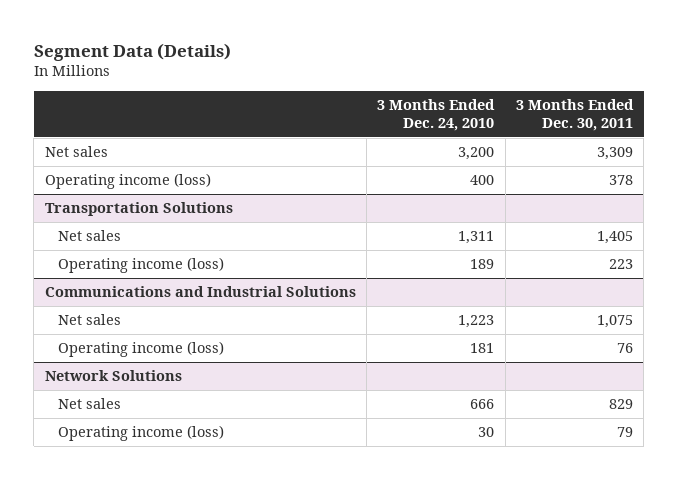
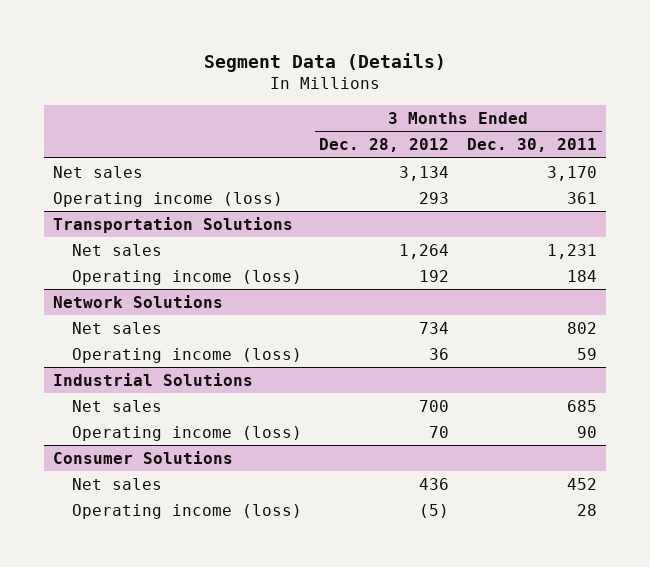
- | 3 Months Ended Dec. 24, 2010 | 3 Months Ended Dec. 30, 2011
+ | 3 Months Ended Dec. 28, 2012 | 3 Months Ended Dec. 30, 2011
- Net sales | 3,200 | 3,309
- Operating income (loss) | 400 | 378
+ Net sales | 3,134 | 3,170
+ Operating income (loss) | 293 | 361
@ Transportation Solutions
- Net sales | 1,311 | 1,405
- Operating income (loss) | 189 | 223
- Communications and Industrial Solutions
- Net sales | 1,223 | 1,075
- Operating income (loss) | 181 | 76
@ Transportation Solutions
+ Net sales | 1,264 | 1,231
+ Operating income (loss) | 192 | 184
@ Network Solutions
- Net sales | 666 | 829
- Operating income (loss) | 30 | 79
+ Net sales | 734 | 802
+ Operating income (loss) | 36 | 59
+ Industrial Solutions
+ Net sales | 700 | 685
+ Operating income (loss) | 70 | 90
+ Consumer Solutions
+ Net sales | 436 | 452
+ Operating income (loss) | (5) | 28

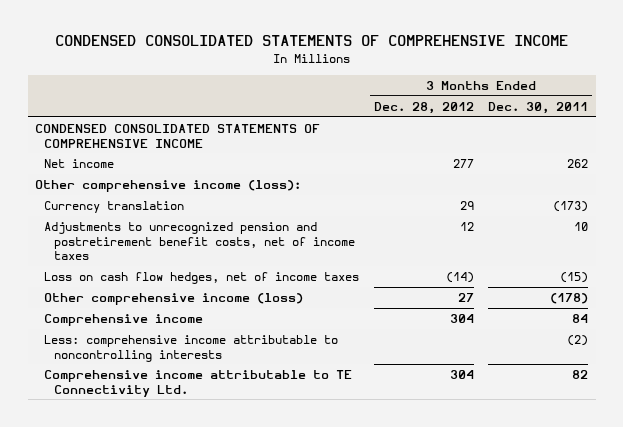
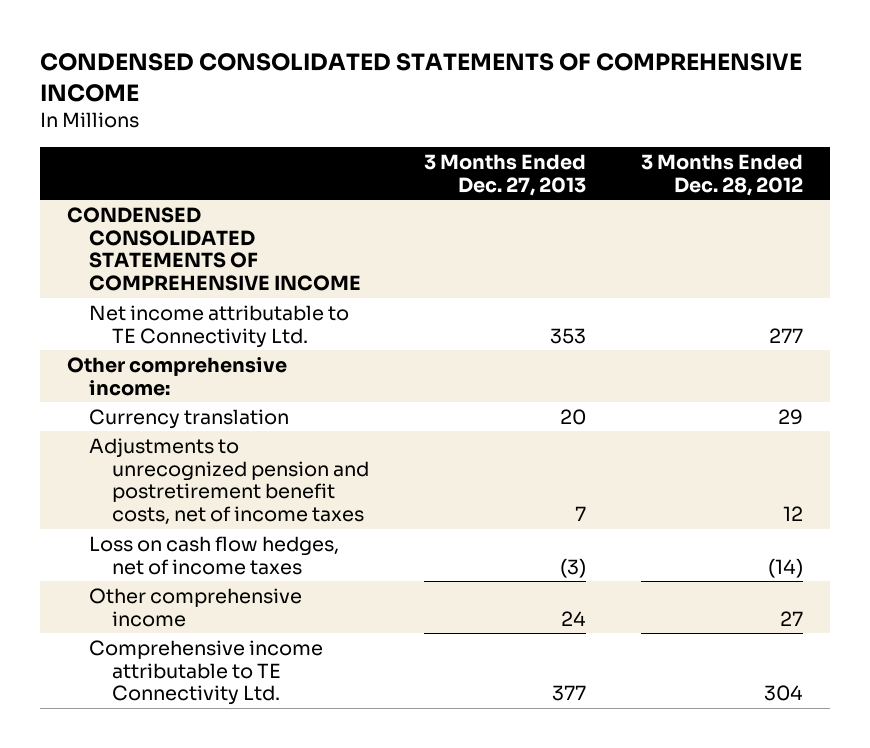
- | 3 Months Ended Dec. 28, 2012 | 3 Months Ended Dec. 30, 2011
+ | 3 Months Ended Dec. 27, 2013 | 3 Months Ended Dec. 28, 2012
- Net income | 277 | 262
- Other comprehensive income (loss):
+ Net income attributable to TE Connectivity Ltd. | 353 | 277
+ Other comprehensive income:
- Other comprehensive income (loss) | 27 | (178)
- Comprehensive income | 304 | 84
- Less: comprehensive income attributable to noncontrolling interests | | (2)
+ Other comprehensive income | 24 | 27

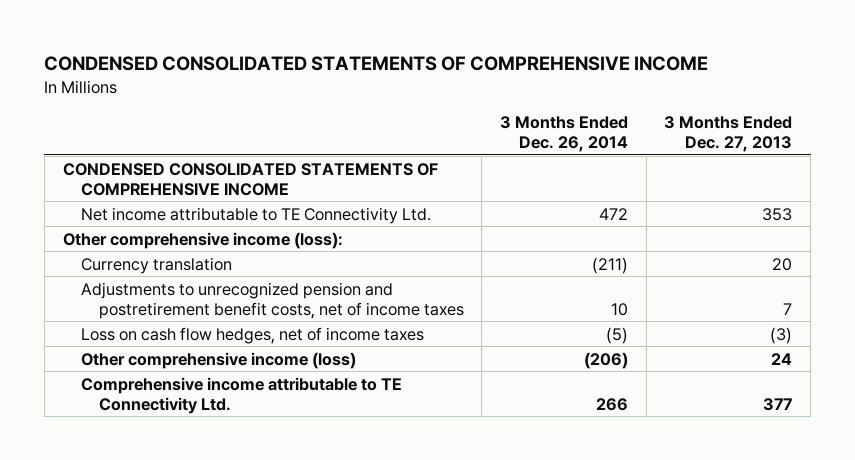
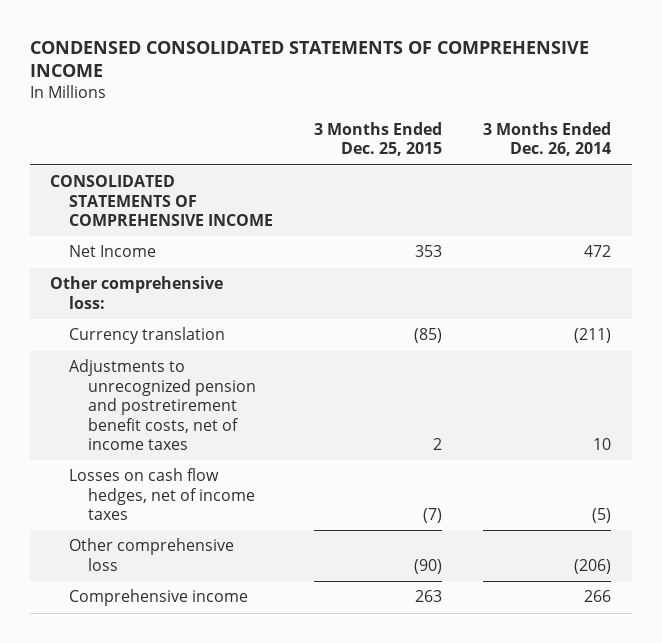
- | 3 Months Ended Dec. 26, 2014 | 3 Months Ended Dec. 27, 2013
+ | 3 Months Ended Dec. 25, 2015 | 3 Months Ended Dec. 26, 2014
- CONDENSED CONSOLIDATED STATEMENTS OF COMPREHENSIVE INCOME
- Net income attributable to TE Connectivity Ltd. | 472 | 353
- Other comprehensive income (loss):
+ CONSOLIDATED STATEMENTS OF COMPREHENSIVE INCOME
+ Net Income | 353 | 472
+ Other comprehensive loss:
- Loss on cash flow hedges, net of income taxes | (5) | (3)
- Other comprehensive income (loss) | (206) | 24
- Comprehensive income attributable to TE Connectivity Ltd. | 266 | 377
+ Losses on cash flow hedges, net of income taxes | (7) | (5)
+ Other comprehensive loss | (90) | (206)
+ Comprehensive income | 263 | 266

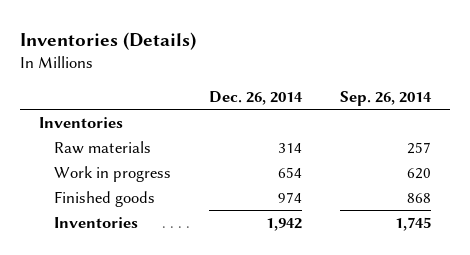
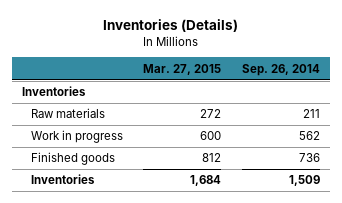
- | Dec. 26, 2014 | Sep. 26, 2014
+ | Mar. 27, 2015 | Sep. 26, 2014
- Raw materials | 314 | 257
- Work in progress | 654 | 620
- Finished goods | 974 | 868
- Inventories | 1,942 | 1,745
+ Raw materials | 272 | 211
+ Work in progress | 600 | 562
+ Finished goods | 812 | 736
+ Inventories | 1,684 | 1,509

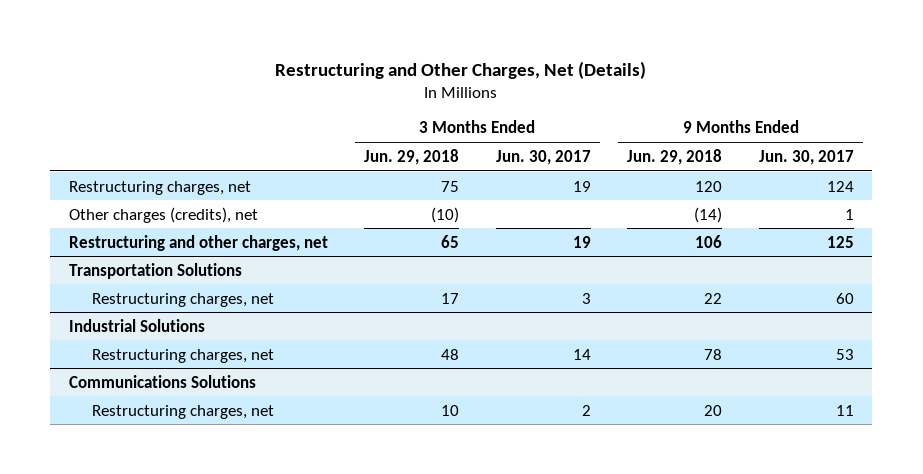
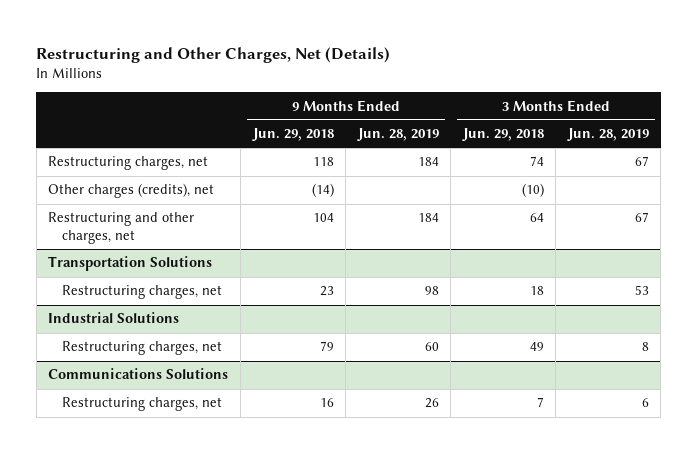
- | 3 Months Ended Jun. 29, 2018 | 3 Months Ended Jun. 30, 2017 | 9 Months Ended Jun. 29, 2018 | 9 Months Ended Jun. 30, 2017
+ | 9 Months Ended Jun. 29, 2018 | 9 Months Ended Jun. 28, 2019 | 3 Months Ended Jun. 29, 2018 | 3 Months Ended Jun. 28, 2019
- Restructuring charges, net | 75 | 19 | 120 | 124
+ Restructuring charges, net | 118 | 184 | 74 | 67
- Restructuring and other charges, net | 65 | 19 | 106 | 125
+ Restructuring and other charges, net | 104 | 184 | 64 | 67
@ Transportation Solutions
- Restructuring charges, net | 17 | 3 | 22 | 60
+ Restructuring charges, net | 23 | 98 | 18 | 53
@ Industrial Solutions
- Restructuring charges, net | 48 | 14 | 78 | 53
+ Restructuring charges, net | 79 | 60 | 49 | 8
@ Communications Solutions
- Restructuring charges, net | 10 | 2 | 20 | 11
+ Restructuring charges, net | 16 | 26 | 7 | 6

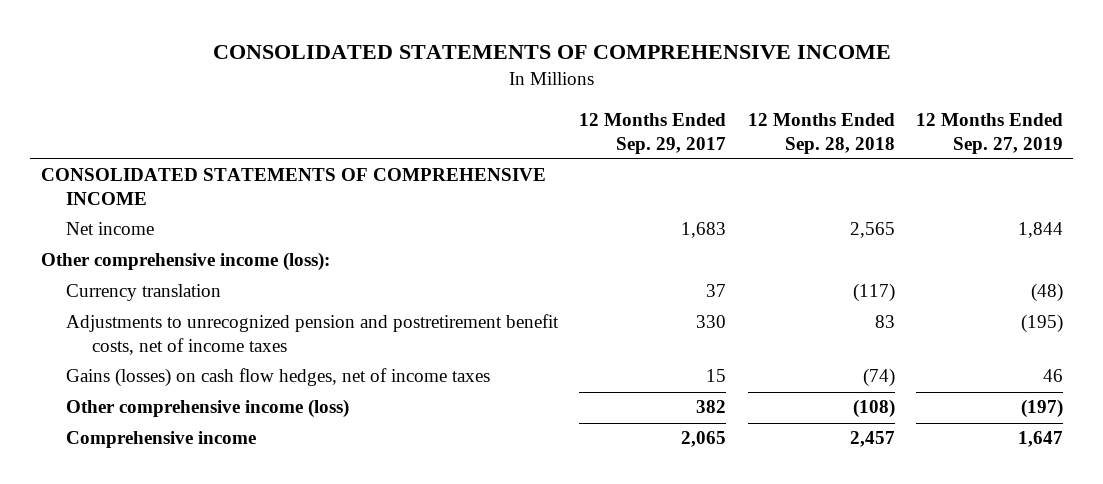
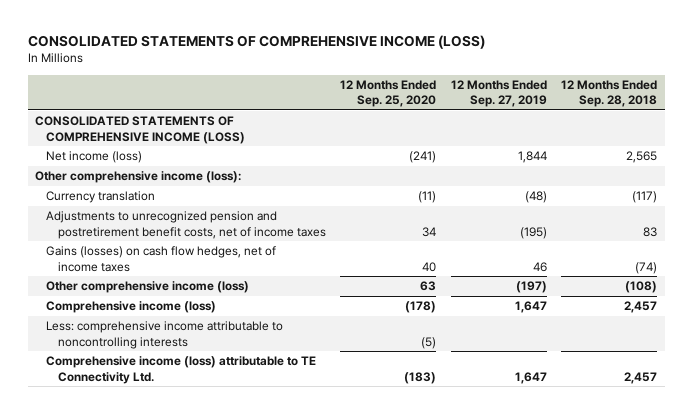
- CONSOLIDATED STATEMENTS OF COMPREHENSIVE INCOME
+ CONSOLIDATED STATEMENTS OF COMPREHENSIVE INCOME (LOSS)
- | 12 Months Ended Sep. 29, 2017 | 12 Months Ended Sep. 28, 2018 | 12 Months Ended Sep. 27, 2019
+ | 12 Months Ended Sep. 25, 2020 | 12 Months Ended Sep. 27, 2019 | 12 Months Ended Sep. 28, 2018
- CONSOLIDATED STATEMENTS OF COMPREHENSIVE INCOME
- Net income | 1,683 | 2,565 | 1,844
+ CONSOLIDATED STATEMENTS OF COMPREHENSIVE INCOME (LOSS)
+ Net income (loss) | (241) | 1,844 | 2,565
- Comprehensive income | 2,065 | 2,457 | 1,647
+ Comprehensive income (loss) | (178) | 1,647 | 2,457
+ Less: comprehensive income attributable to noncontrolling interests | (5) | |
+ Comprehensive income (loss) attributable to TE Connectivity Ltd. | (183) | 1,647 | 2,457

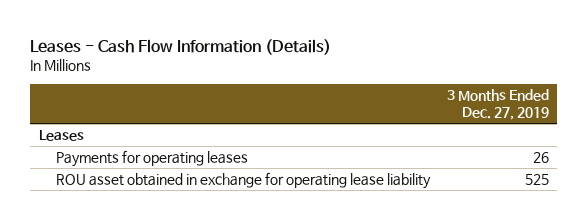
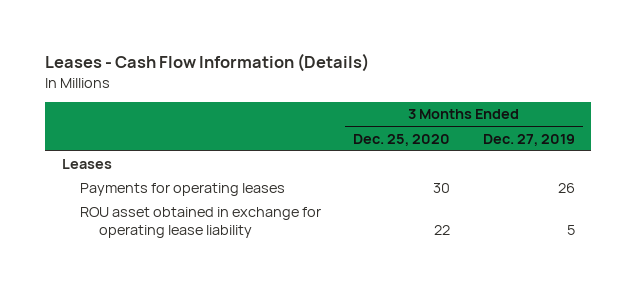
- | 3 Months Ended Dec. 27, 2019
+ | 3 Months Ended Dec. 25, 2020 | 3 Months Ended Dec. 27, 2019
- ROU asset obtained in exchange for operating lease liability | 525
+ ROU asset obtained in exchange for operating lease liability | 22 | 5

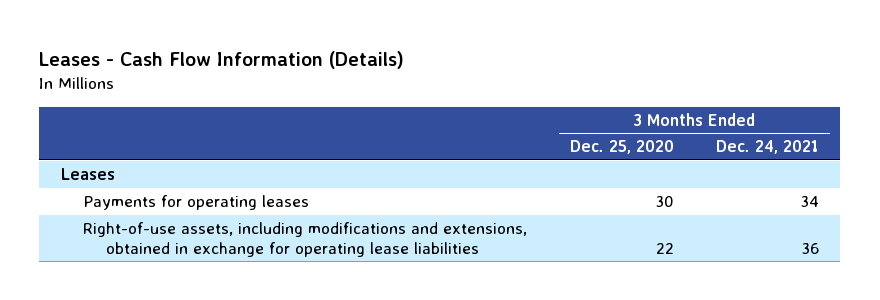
- | 3 Months Ended Dec. 25, 2020 | 3 Months Ended Dec. 27, 2019
+ | 3 Months Ended Dec. 25, 2020 | 3 Months Ended Dec. 24, 2021
- ROU asset obtained in exchange for operating lease liability | 22 | 5
+ Right-of-use assets, including modifications and extensions, obtained in exchange for operating lease liabilities | 22 | 36

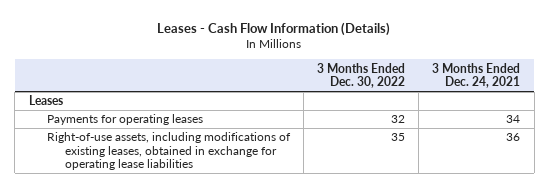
- | 3 Months Ended Dec. 25, 2020 | 3 Months Ended Dec. 24, 2021
+ | 3 Months Ended Dec. 30, 2022 | 3 Months Ended Dec. 24, 2021
- Right-of-use assets, including modifications and extensions, obtained in exchange for operating lease liabilities | 22 | 36
+ Right-of-use assets, including modifications of existing leases, obtained in exchange for operating lease liabilities | 35 | 36

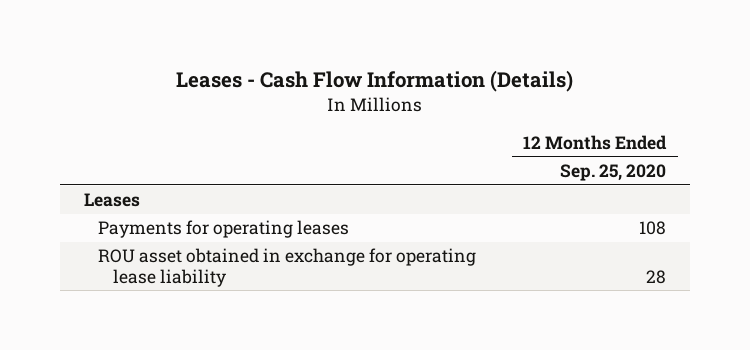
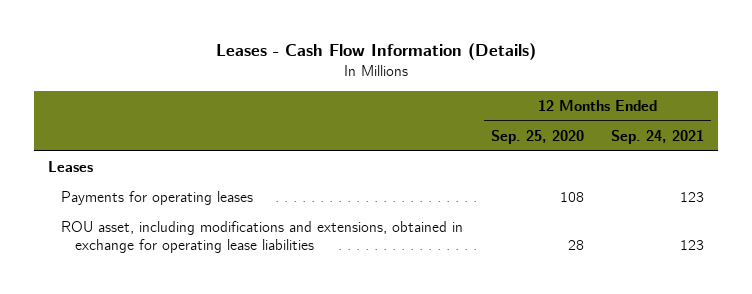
- | 12 Months Ended Sep. 25, 2020
+ | 12 Months Ended Sep. 25, 2020 | 12 Months Ended Sep. 24, 2021
- ROU asset obtained in exchange for operating lease liability | 28
+ ROU asset, including modifications and extensions, obtained in exchange for operating lease liabilities | 28 | 123

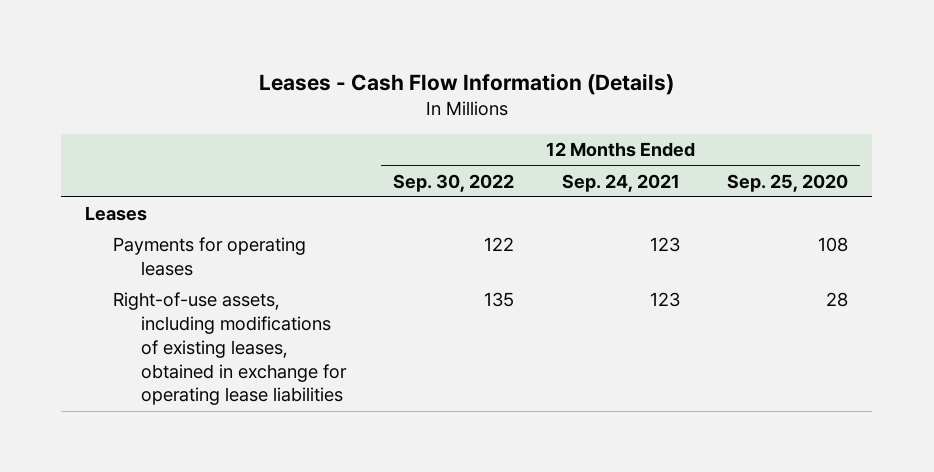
- | 12 Months Ended Sep. 25, 2020 | 12 Months Ended Sep. 24, 2021
+ | 12 Months Ended Sep. 30, 2022 | 12 Months Ended Sep. 24, 2021 | 12 Months Ended Sep. 25, 2020
- ROU asset, including modifications and extensions, obtained in exchange for operating lease liabilities | 28 | 123
+ Right-of-use assets, including modifications of existing leases, obtained in exchange for operating lease liabilities | 135 | 123 | 28

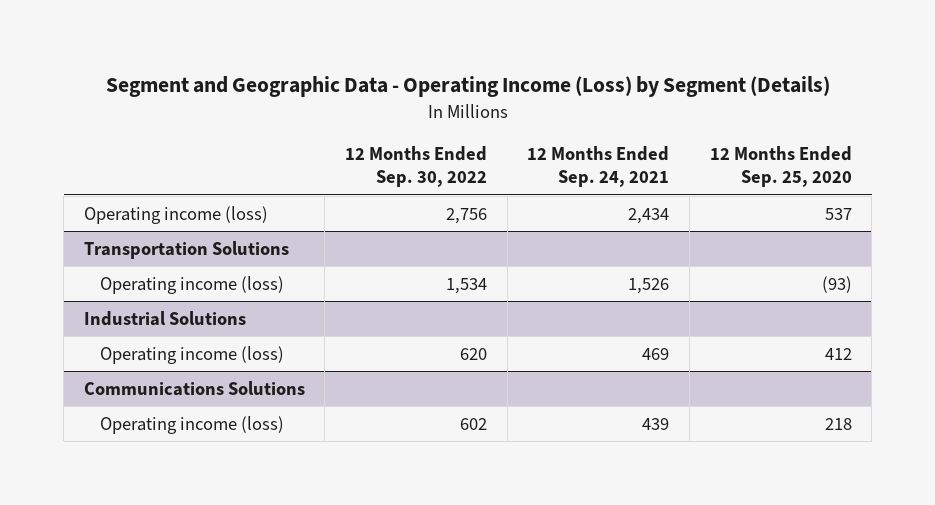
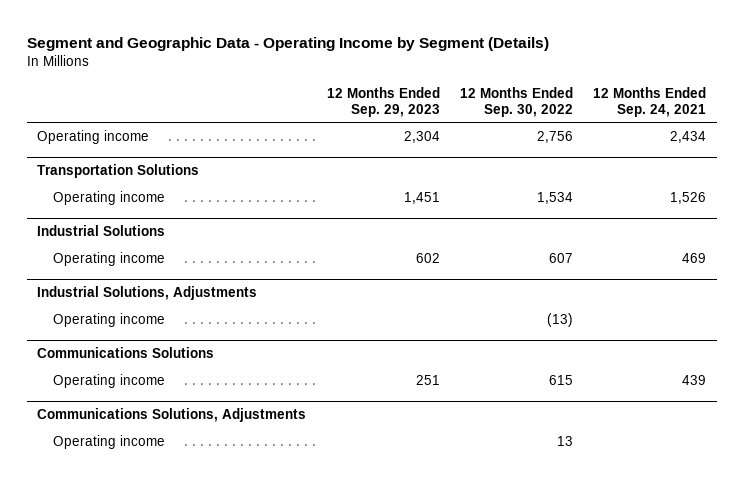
- Segment and Geographic Data - Operating Income (Loss) by Segment (Details)
+ Segment and Geographic Data - Operating Income by Segment (Details)
- | 12 Months Ended Sep. 30, 2022 | 12 Months Ended Sep. 24, 2021 | 12 Months Ended Sep. 25, 2020
+ | 12 Months Ended Sep. 29, 2023 | 12 Months Ended Sep. 30, 2022 | 12 Months Ended Sep. 24, 2021
- Operating income (loss) | 2,756 | 2,434 | 537
+ Operating income | 2,304 | 2,756 | 2,434
@ Transportation Solutions
- Operating income (loss) | 1,534 | 1,526 | (93)
+ Operating income | 1,451 | 1,534 | 1,526
@ Industrial Solutions
- Operating income (loss) | 620 | 469 | 412
+ Operating income | 602 | 607 | 469
+ Industrial Solutions, Adjustments
+ Operating income | | (13) |
@ Communications Solutions
- Operating income (loss) | 602 | 439 | 218
+ Operating income | 251 | 615 | 439
+ Communications Solutions, Adjustments
+ Operating income | | 13 |

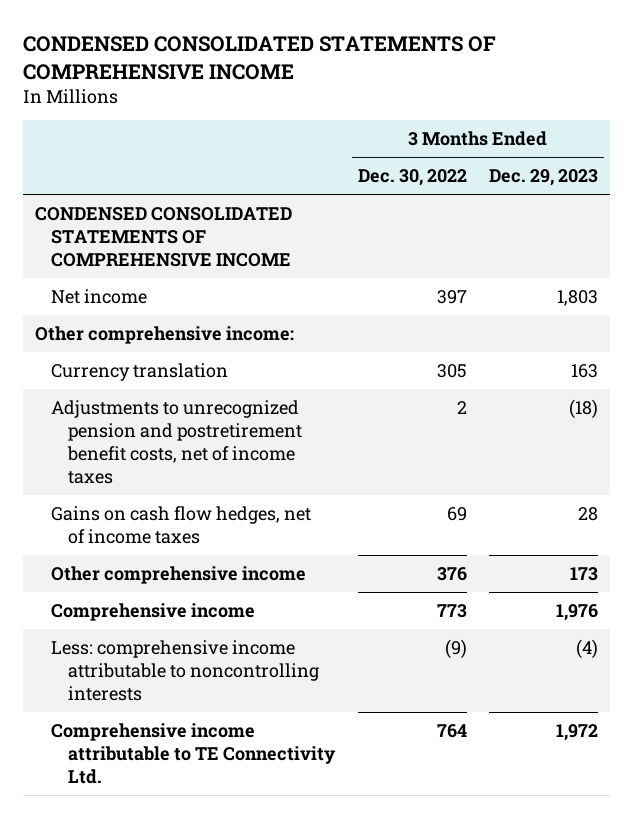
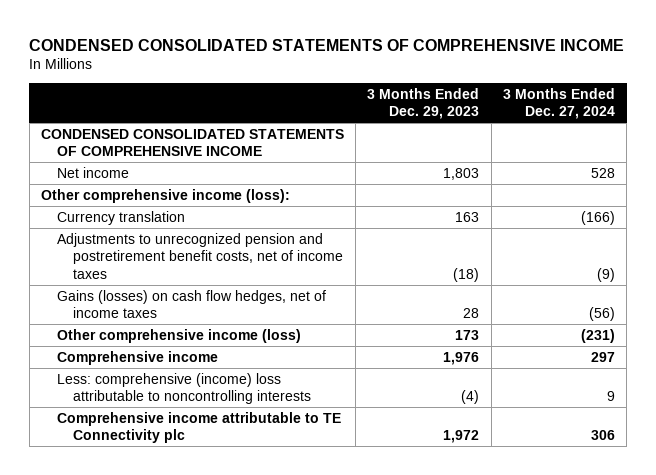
- | 3 Months Ended Dec. 30, 2022 | 3 Months Ended Dec. 29, 2023
+ | 3 Months Ended Dec. 29, 2023 | 3 Months Ended Dec. 27, 2024
- Other comprehensive income:
+ Other comprehensive income (loss):
- Gains on cash flow hedges, net of income taxes | 69 | 28
- Other comprehensive income | 376 | 173
+ Gains (losses) on cash flow hedges, net of income taxes | 28 | (56)
+ Other comprehensive income (loss) | 173 | (231)
- Less: comprehensive income attributable to noncontrolling interests | (9) | (4)
- Comprehensive income attributable to TE Connectivity Ltd. | 764 | 1,972
+ Less: comprehensive (income) loss attributable to noncontrolling interests | (4) | 9
+ Comprehensive income attributable to TE Connectivity plc | 1,972 | 306

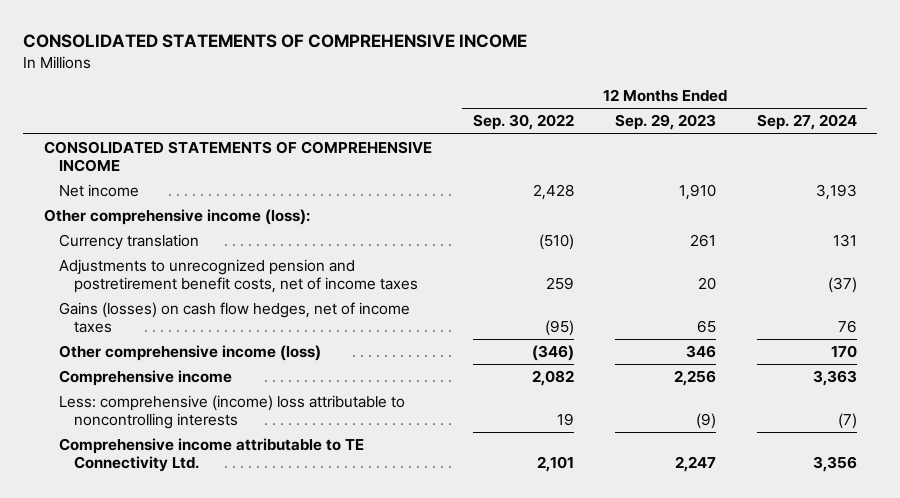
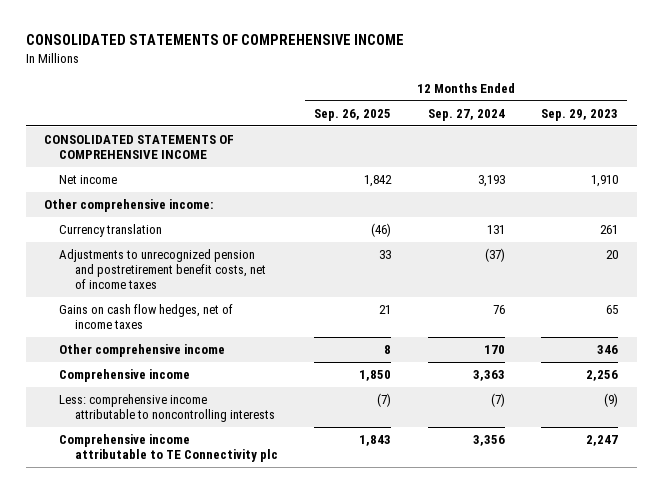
- | 12 Months Ended Sep. 30, 2022 | 12 Months Ended Sep. 29, 2023 | 12 Months Ended Sep. 27, 2024
+ | 12 Months Ended Sep. 26, 2025 | 12 Months Ended Sep. 27, 2024 | 12 Months Ended Sep. 29, 2023
- Other comprehensive income (loss):
+ Other comprehensive income:
- Gains (losses) on cash flow hedges, net of income taxes | (95) | 65 | 76
- Other comprehensive income (loss) | (346) | 346 | 170
+ Gains on cash flow hedges, net of income taxes | 21 | 76 | 65
+ Other comprehensive income | 8 | 170 | 346
- Less: comprehensive (income) loss attributable to noncontrolling interests | 19 | (9) | (7)
- Comprehensive income attributable to TE Connectivity Ltd. | 2,101 | 2,247 | 3,356
+ Less: comprehensive income attributable to noncontrolling interests | (7) | (7) | (9)
+ Comprehensive income attributable to TE Connectivity plc | 1,843 | 3,356 | 2,247

